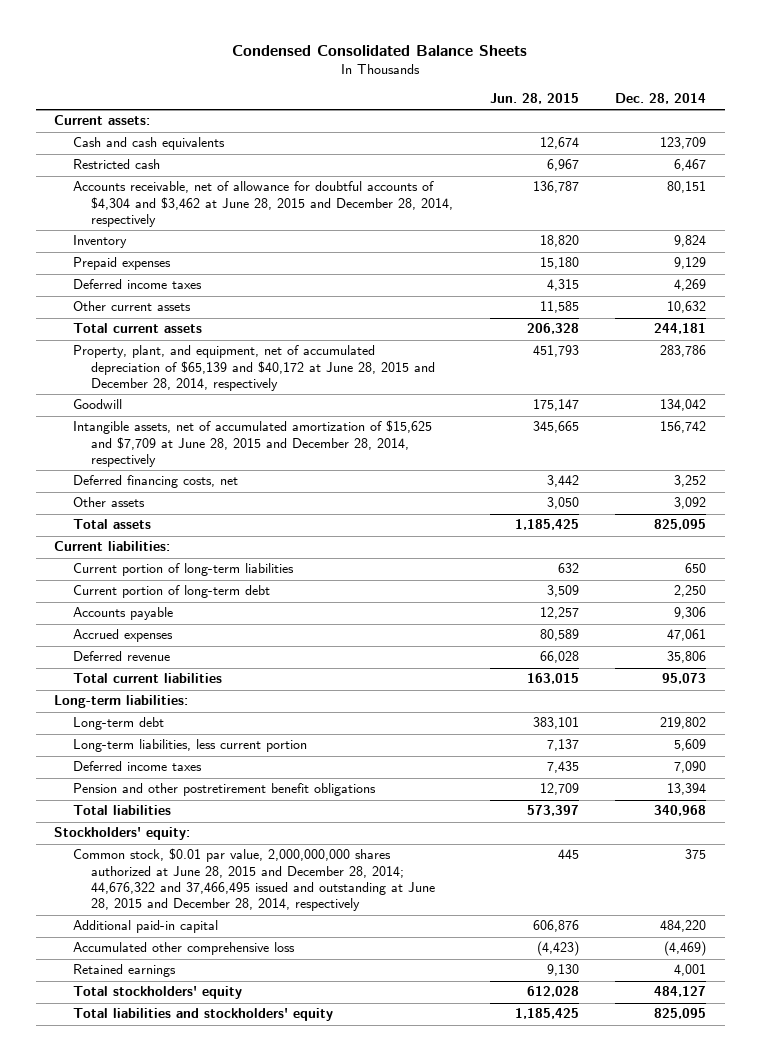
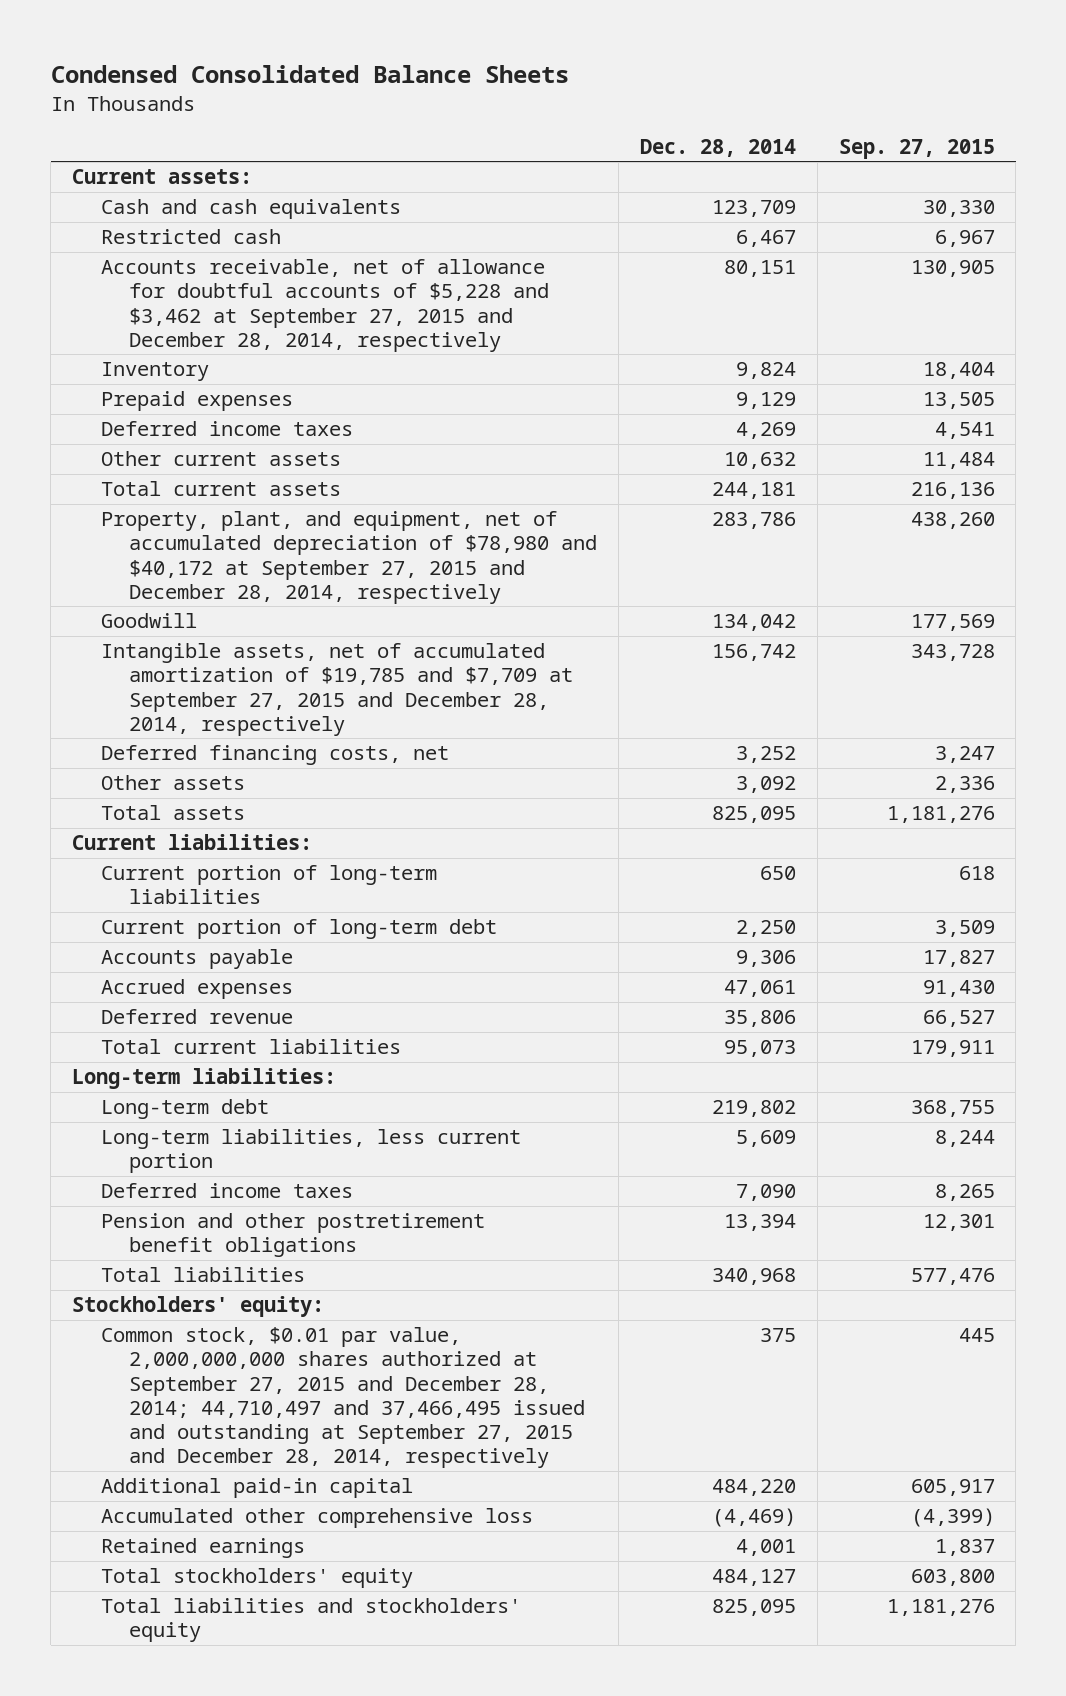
- | Jun. 28, 2015 | Dec. 28, 2014
+ | Dec. 28, 2014 | Sep. 27, 2015
- Accounts receivable, net of allowance for doubtful accounts of $4,304 and $3,462 at June 28, 2015 and December 28, 2014, respectively | 136,787 | 80,151
+ Accounts receivable, net of allowance for doubtful accounts of $5,228 and $3,462 at September 27, 2015 and December 28, 2014, respectively | 80,151 | 130,905
- Property, plant, and equipment, net of accumulated depreciation of $65,139 and $40,172 at June 28, 2015 and December 28, 2014, respectively | 451,793 | 283,786
+ Property, plant, and equipment, net of accumulated depreciation of $78,980 and $40,172 at September 27, 2015 and December 28, 2014, respectively | 283,786 | 438,260
- Intangible assets, net of accumulated amortization of $15,625 and $7,709 at June 28, 2015 and December 28, 2014, respectively | 345,665 | 156,742
+ Intangible assets, net of accumulated amortization of $19,785 and $7,709 at September 27, 2015 and December 28, 2014, respectively | 156,742 | 343,728
- Common stock, $0.01 par value, 2,000,000,000 shares authorized at June 28, 2015 and December 28, 2014; 44,676,322 and 37,466,495 issued and outstanding at June 28, 2015 and December 28, 2014, respectively | 445 | 375
+ Common stock, $0.01 par value, 2,000,000,000 shares authorized at September 27, 2015 and December 28, 2014; 44,710,497 and 37,466,495 issued and outstanding at September 27, 2015 and December 28, 2014, respectively | 375 | 445

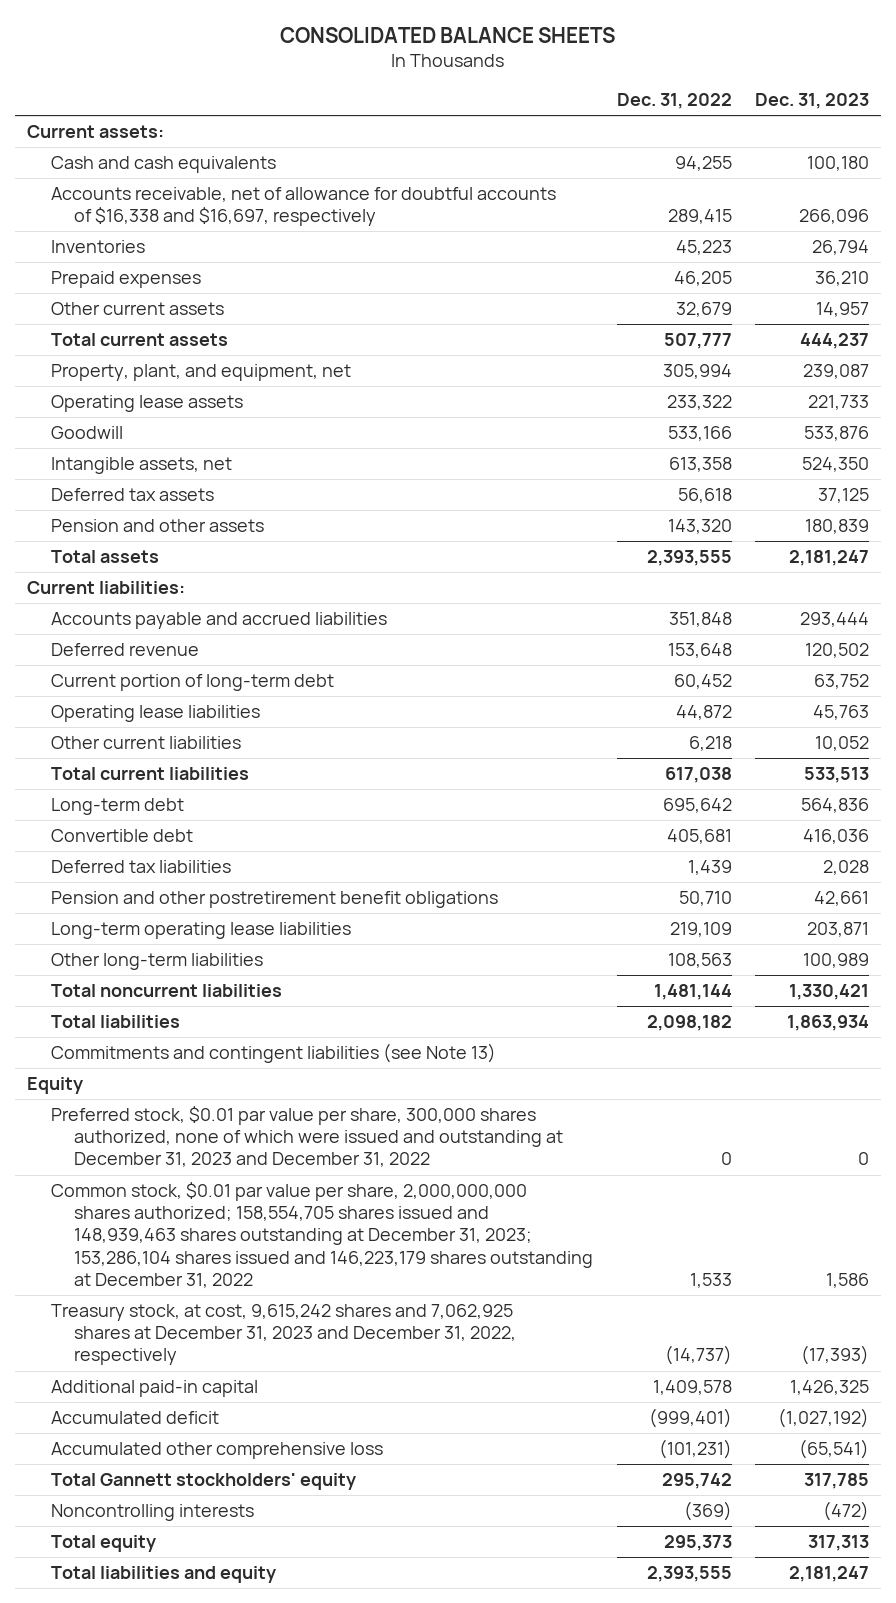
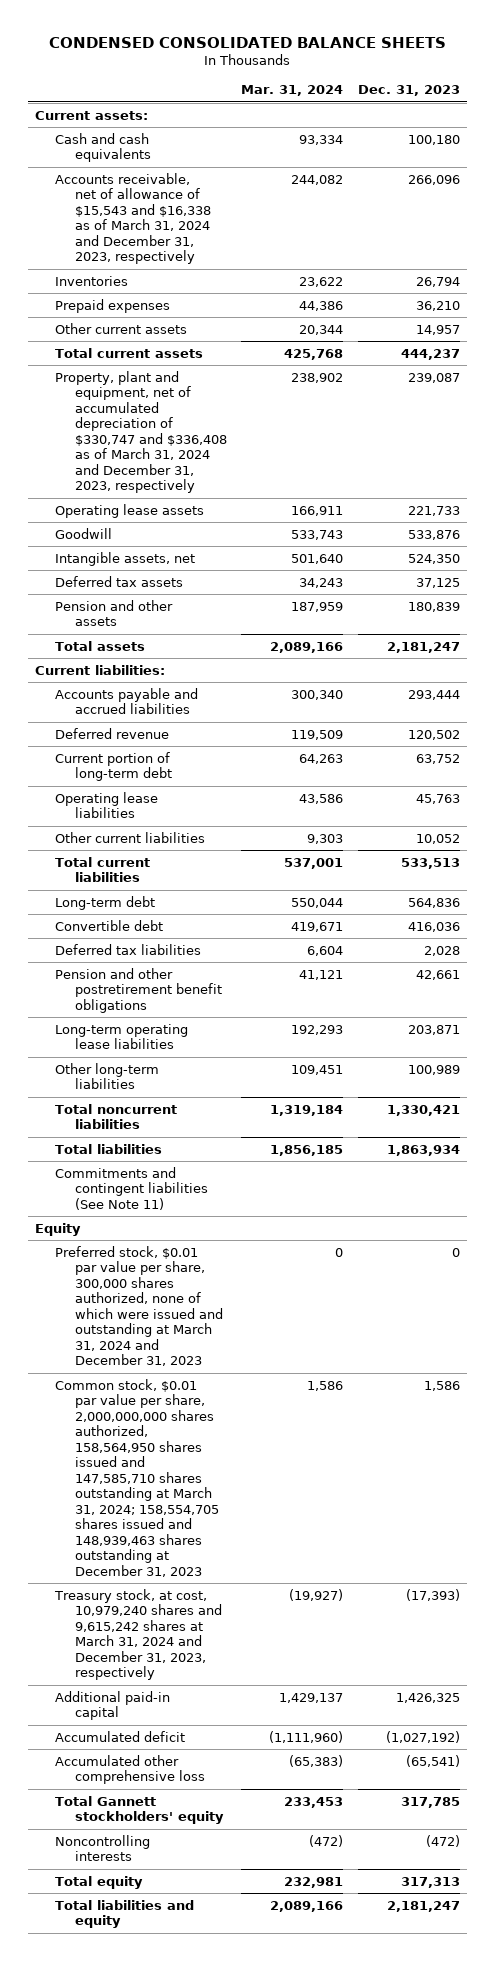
- CONSOLIDATED BALANCE SHEETS
+ CONDENSED CONSOLIDATED BALANCE SHEETS
- | Dec. 31, 2022 | Dec. 31, 2023
+ | Mar. 31, 2024 | Dec. 31, 2023
- Accounts receivable, net of allowance for doubtful accounts of $16,338 and $16,697, respectively | 289,415 | 266,096
+ Accounts receivable, net of allowance of $15,543 and $16,338 as of March 31, 2024 and December 31, 2023, respectively | 244,082 | 266,096
- Property, plant, and equipment, net | 305,994 | 239,087
+ Property, plant and equipment, net of accumulated depreciation of $330,747 and $336,408 as of March 31, 2024 and December 31, 2023, respectively | 238,902 | 239,087
- Commitments and contingent liabilities (see Note 13)
+ Commitments and contingent liabilities (See Note 11)
- Preferred stock, $0.01 par value per share, 300,000 shares authorized, none of which were issued and outstanding at December 31, 2023 and December 31, 2022 | 0 | 0
- Common stock, $0.01 par value per share, 2,000,000,000 shares authorized; 158,554,705 shares issued and 148,939,463 shares outstanding at December 31, 2023; 153,286,104 shares issued and 146,223,179 shares outstanding at December 31, 2022 | 1,533 | 1,586
- Treasury stock, at cost, 9,615,242 shares and 7,062,925 shares at December 31, 2023 and December 31, 2022, respectively | (14,737) | (17,393)
+ Preferred stock, $0.01 par value per share, 300,000 shares authorized, none of which were issued and outstanding at March 31, 2024 and December 31, 2023 | 0 | 0
+ Common stock, $0.01 par value per share, 2,000,000,000 shares authorized, 158,564,950 shares issued and 147,585,710 shares outstanding at March 31, 2024; 158,554,705 shares issued and 148,939,463 shares outstanding at December 31, 2023 | 1,586 | 1,586
+ Treasury stock, at cost, 10,979,240 shares and 9,615,242 shares at March 31, 2024 and December 31, 2023, respectively | (19,927) | (17,393)

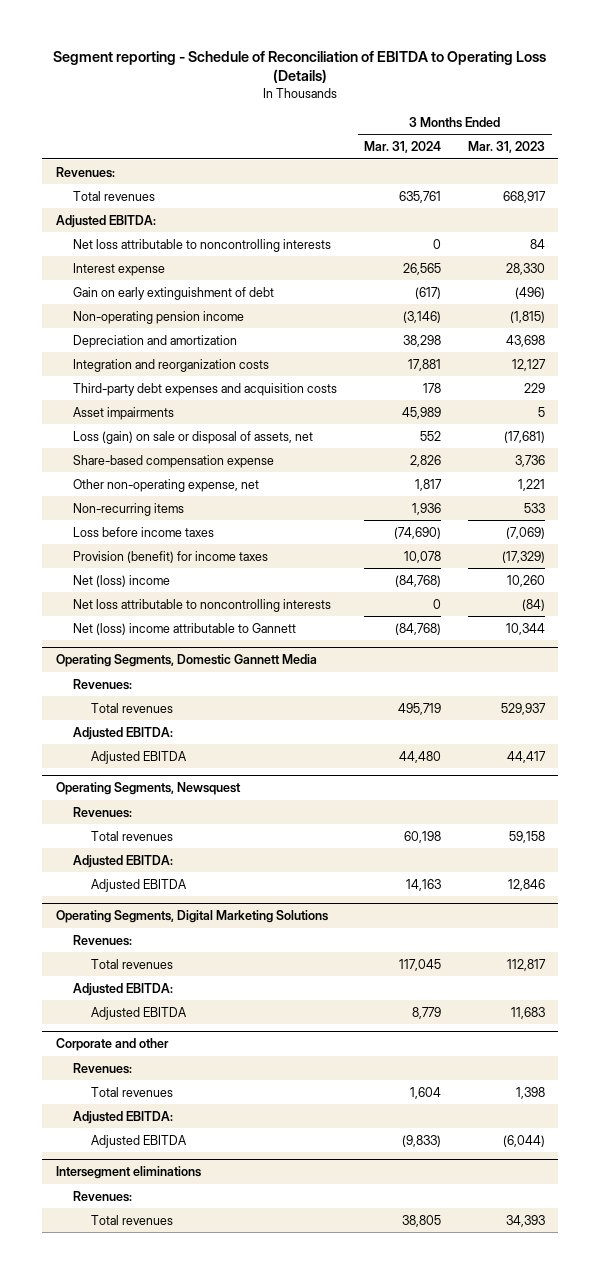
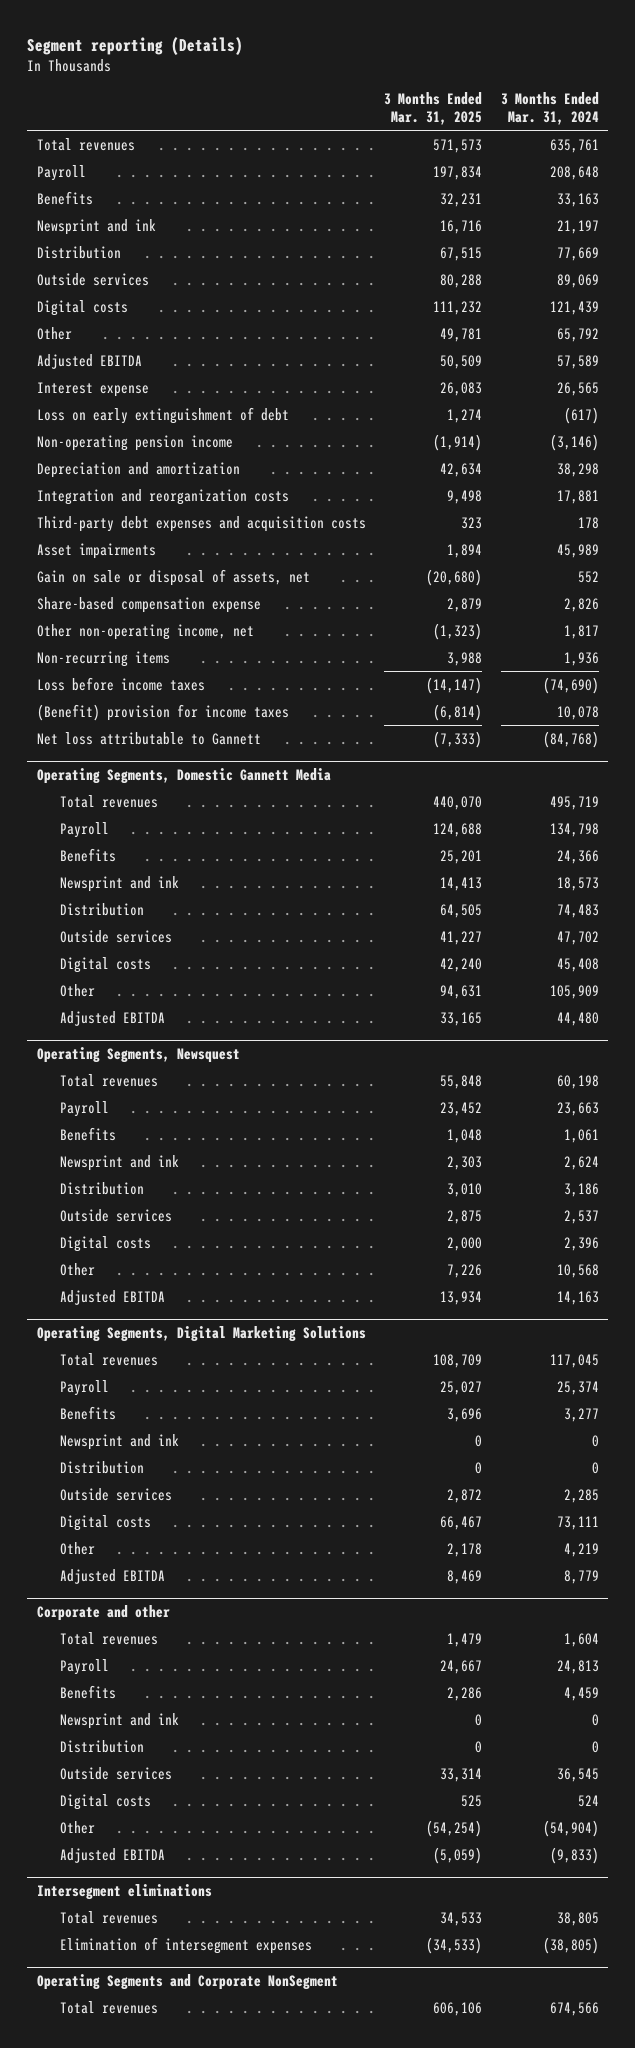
- Segment reporting - Schedule of Reconciliation of EBITDA to Operating Loss (Details)
+ Segment reporting (Details)
- | 3 Months Ended Mar. 31, 2024 | 3 Months Ended Mar. 31, 2023
+ | 3 Months Ended Mar. 31, 2025 | 3 Months Ended Mar. 31, 2024
- Revenues:
- Adjusted EBITDA:
- Net loss attributable to noncontrolling interests | 0 | 84
+ Payroll | 197,834 | 208,648
+ Benefits | 32,231 | 33,163
+ Newsprint and ink | 16,716 | 21,197
+ Distribution | 67,515 | 77,669
+ Outside services | 80,288 | 89,069
+ Digital costs | 111,232 | 121,439
+ Other | 49,781 | 65,792
+ Adjusted EBITDA | 50,509 | 57,589
- Gain on early extinguishment of debt | (617) | (496)
+ Loss on early extinguishment of debt | 1,274 | (617)
- Loss (gain) on sale or disposal of assets, net | 552 | (17,681)
+ Gain on sale or disposal of assets, net | (20,680) | 552
- Other non-operating expense, net | 1,817 | 1,221
+ Other non-operating income, net | (1,323) | 1,817
- Provision (benefit) for income taxes | 10,078 | (17,329)
- Net (loss) income | (84,768) | 10,260
- Net loss attributable to noncontrolling interests | 0 | (84)
- Net (loss) income attributable to Gannett | (84,768) | 10,344
+ (Benefit) provision for income taxes | (6,814) | 10,078
+ Net loss attributable to Gannett | (7,333) | (84,768)
@ Operating Segments, Domestic Gannett Media
- Revenues:
- Adjusted EBITDA:
+ Payroll | 124,688 | 134,798
+ Benefits | 25,201 | 24,366
+ Newsprint and ink | 14,413 | 18,573
+ Distribution | 64,505 | 74,483
+ Outside services | 41,227 | 47,702
+ Digital costs | 42,240 | 45,408
+ Other | 94,631 | 105,909
@ Operating Segments, Newsquest
- Revenues:
- Adjusted EBITDA:
+ Payroll | 23,452 | 23,663
+ Benefits | 1,048 | 1,061
+ Newsprint and ink | 2,303 | 2,624
+ Distribution | 3,010 | 3,186
+ Outside services | 2,875 | 2,537
+ Digital costs | 2,000 | 2,396
+ Other | 7,226 | 10,568
@ Operating Segments, Digital Marketing Solutions
- Revenues:
- Adjusted EBITDA:
+ Payroll | 25,027 | 25,374
+ Benefits | 3,696 | 3,277
+ Newsprint and ink | 0 | 0
+ Distribution | 0 | 0
+ Outside services | 2,872 | 2,285
+ Digital costs | 66,467 | 73,111
+ Other | 2,178 | 4,219
@ Corporate and other
- Revenues:
- Adjusted EBITDA:
+ Payroll | 24,667 | 24,813
+ Benefits | 2,286 | 4,459
+ Newsprint and ink | 0 | 0
+ Distribution | 0 | 0
+ Outside services | 33,314 | 36,545
+ Digital costs | 525 | 524
+ Other | (54,254) | (54,904)
@ Intersegment eliminations
- Revenues:
+ Elimination of intersegment expenses | (34,533) | (38,805)
+ Operating Segments and Corporate NonSegment
+ Total revenues | 606,106 | 674,566

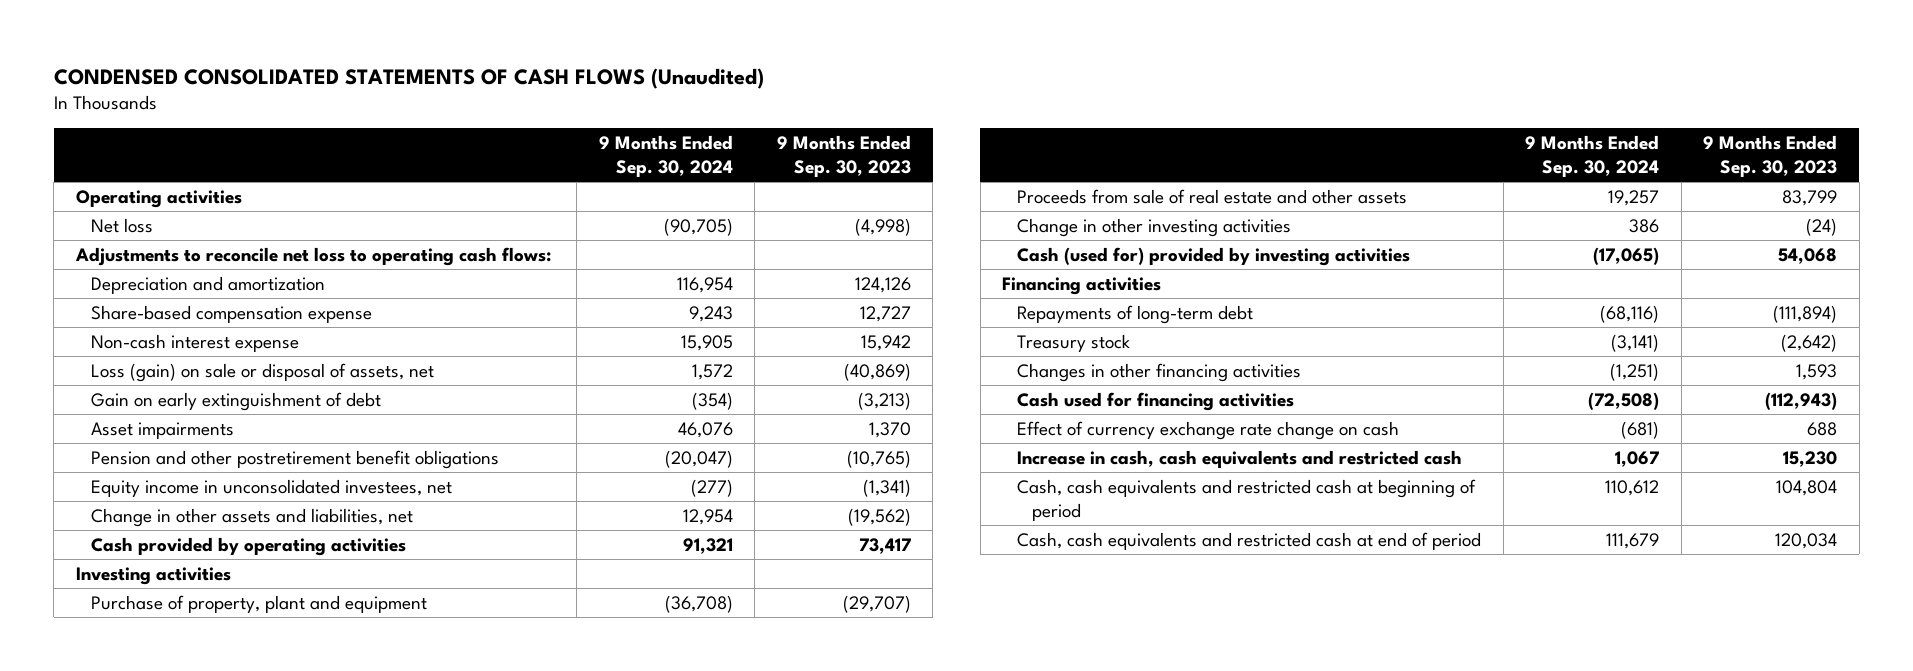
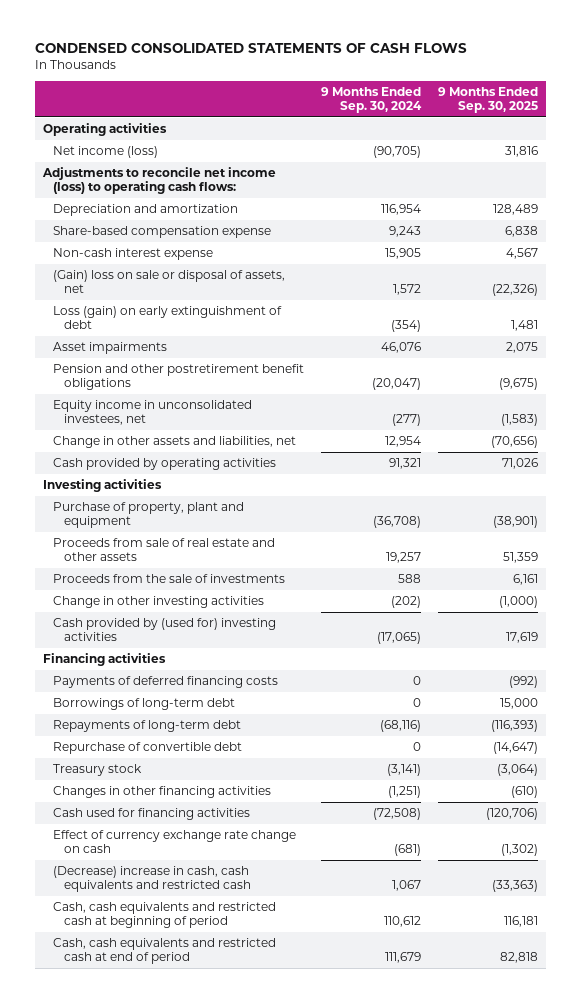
- CONDENSED CONSOLIDATED STATEMENTS OF CASH FLOWS (Unaudited)
+ CONDENSED CONSOLIDATED STATEMENTS OF CASH FLOWS
- | 9 Months Ended Sep. 30, 2024 | 9 Months Ended Sep. 30, 2023
+ | 9 Months Ended Sep. 30, 2024 | 9 Months Ended Sep. 30, 2025
- Net loss | (90,705) | (4,998)
- Adjustments to reconcile net loss to operating cash flows:
+ Net income (loss) | (90,705) | 31,816
+ Adjustments to reconcile net income (loss) to operating cash flows:
- Loss (gain) on sale or disposal of assets, net | 1,572 | (40,869)
- Gain on early extinguishment of debt | (354) | (3,213)
+ (Gain) loss on sale or disposal of assets, net | 1,572 | (22,326)
+ Loss (gain) on early extinguishment of debt | (354) | 1,481
- Change in other investing activities | 386 | (24)
- Cash (used for) provided by investing activities | (17,065) | 54,068
+ Proceeds from the sale of investments | 588 | 6,161
+ Change in other investing activities | (202) | (1,000)
+ Cash provided by (used for) investing activities | (17,065) | 17,619
+ Payments of deferred financing costs | 0 | (992)
+ Borrowings of long-term debt | 0 | 15,000
+ Repurchase of convertible debt | 0 | (14,647)
- Increase in cash, cash equivalents and restricted cash | 1,067 | 15,230
+ (Decrease) increase in cash, cash equivalents and restricted cash | 1,067 | (33,363)

